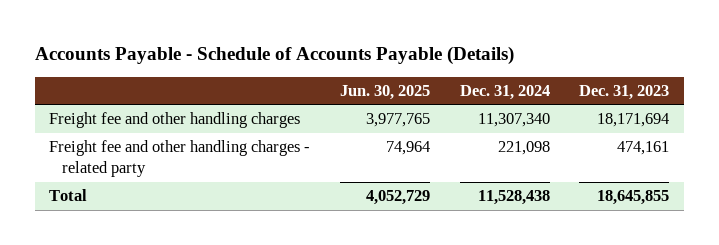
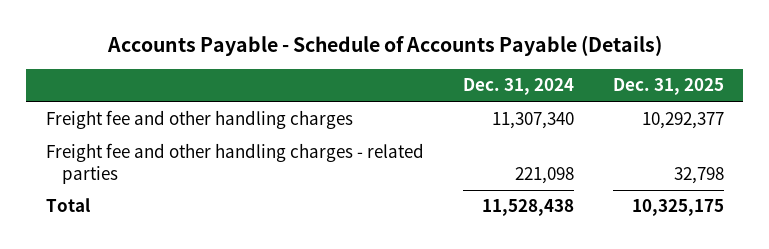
- | Jun. 30, 2025 | Dec. 31, 2024 | Dec. 31, 2023
+ | Dec. 31, 2024 | Dec. 31, 2025
- Freight fee and other handling charges - related party | 74,964 | 221,098 | 474,161
+ Freight fee and other handling charges - related parties | 221,098 | 32,798

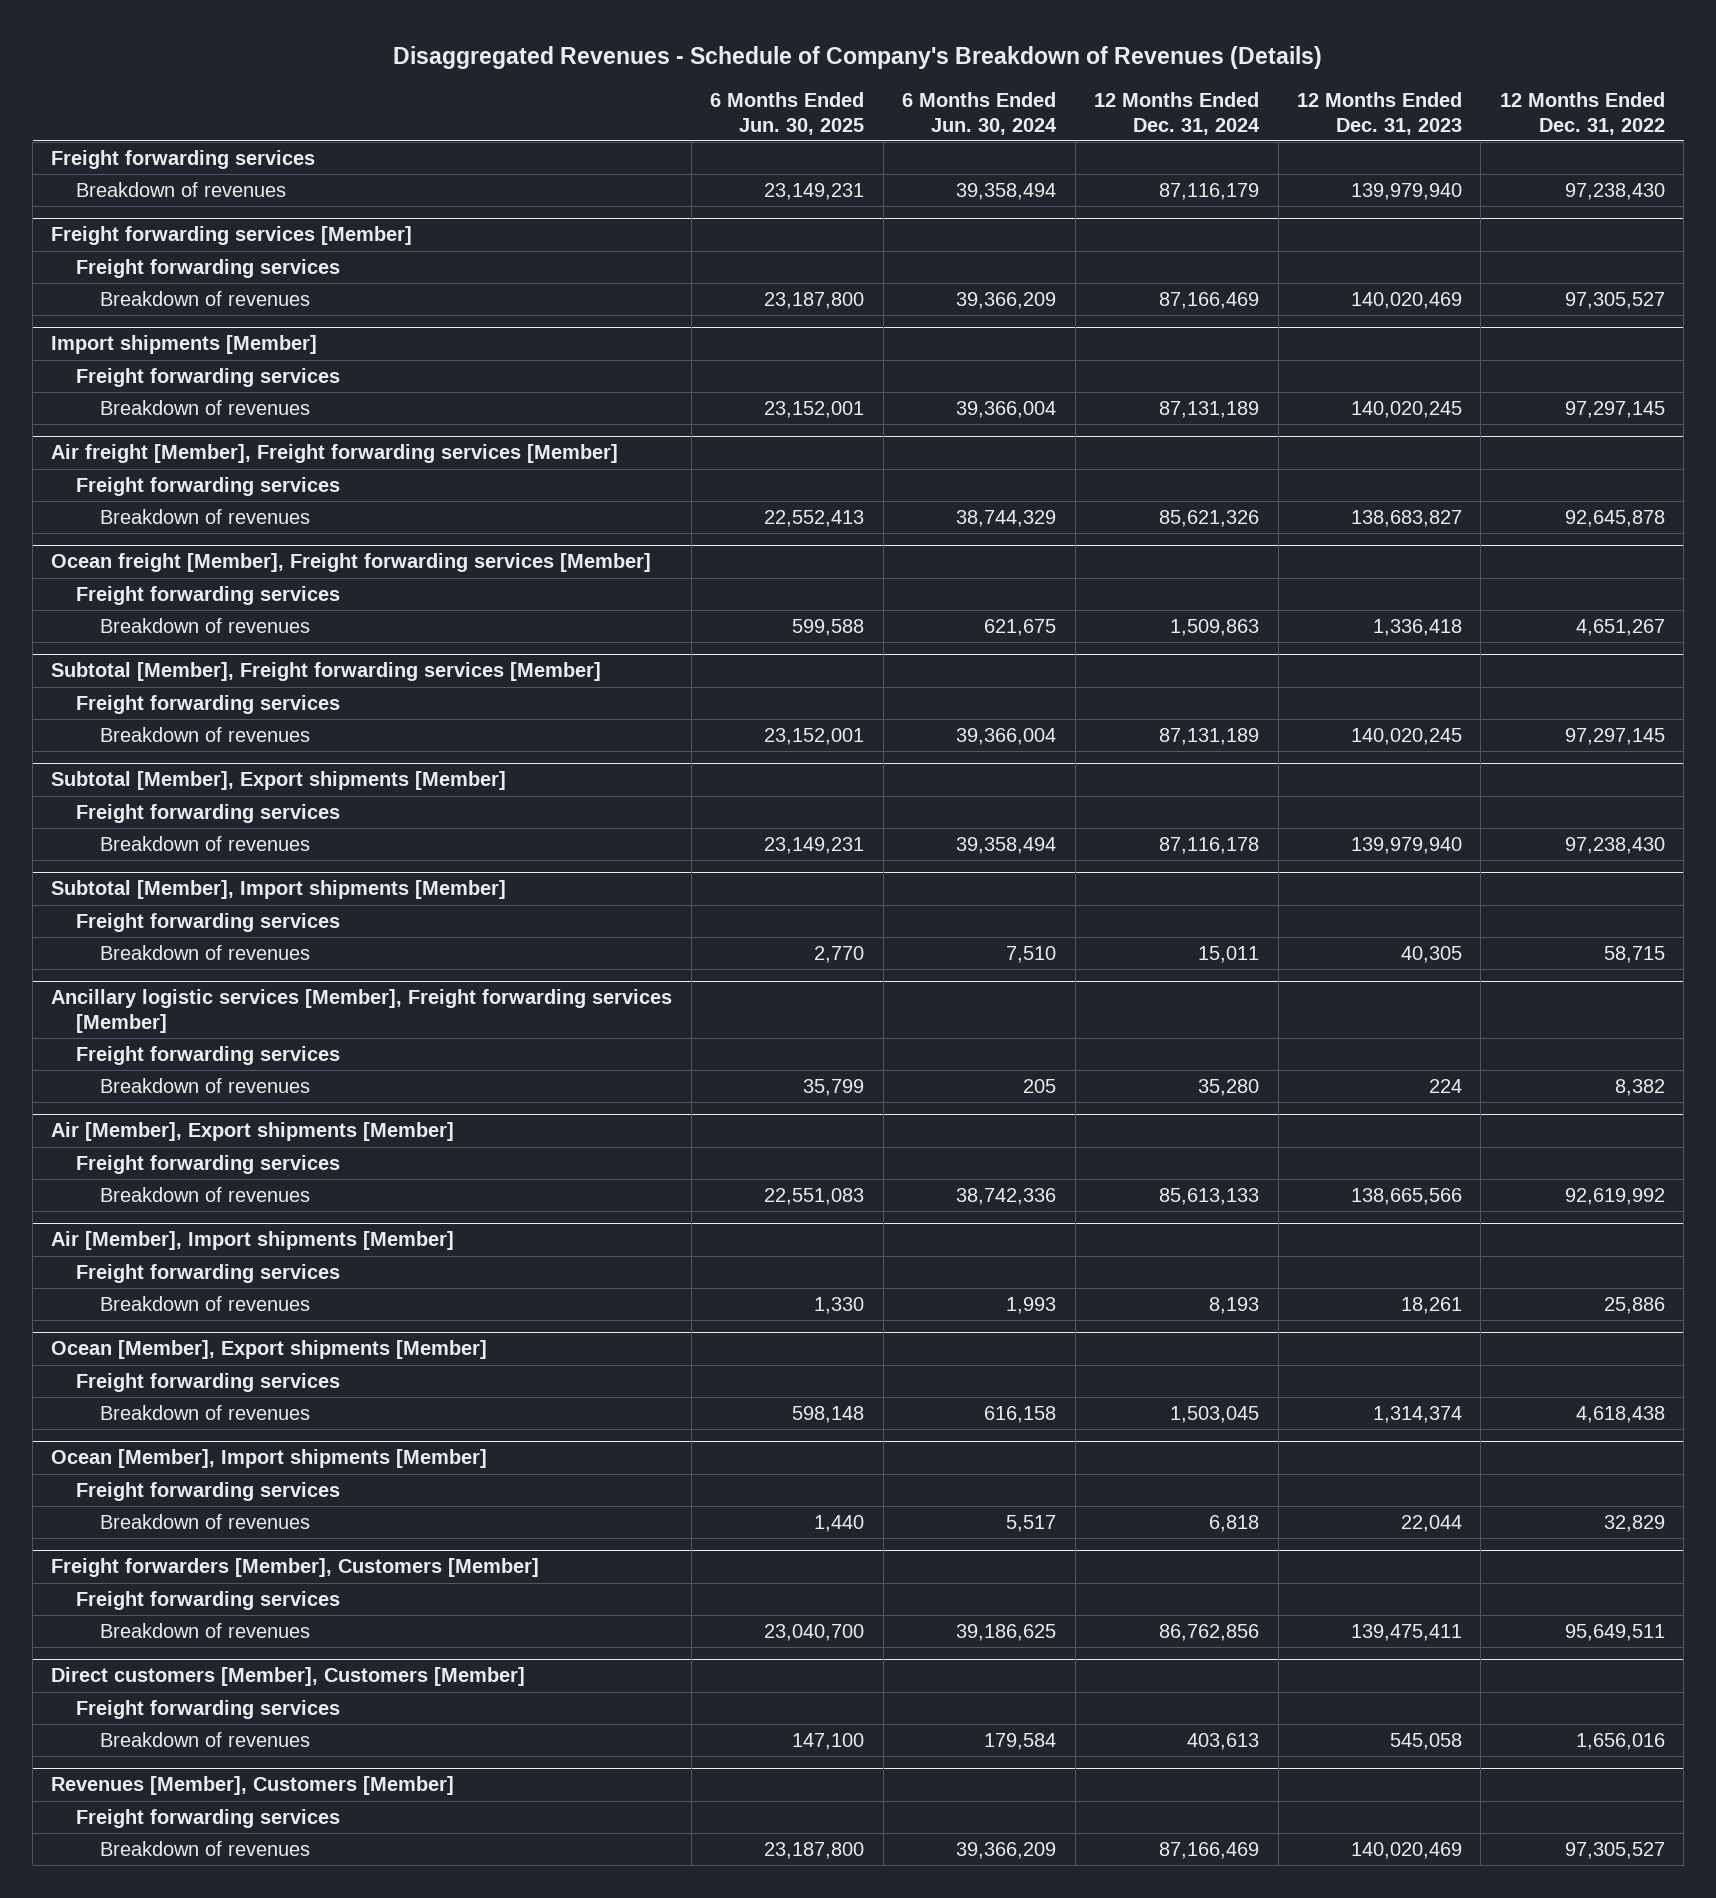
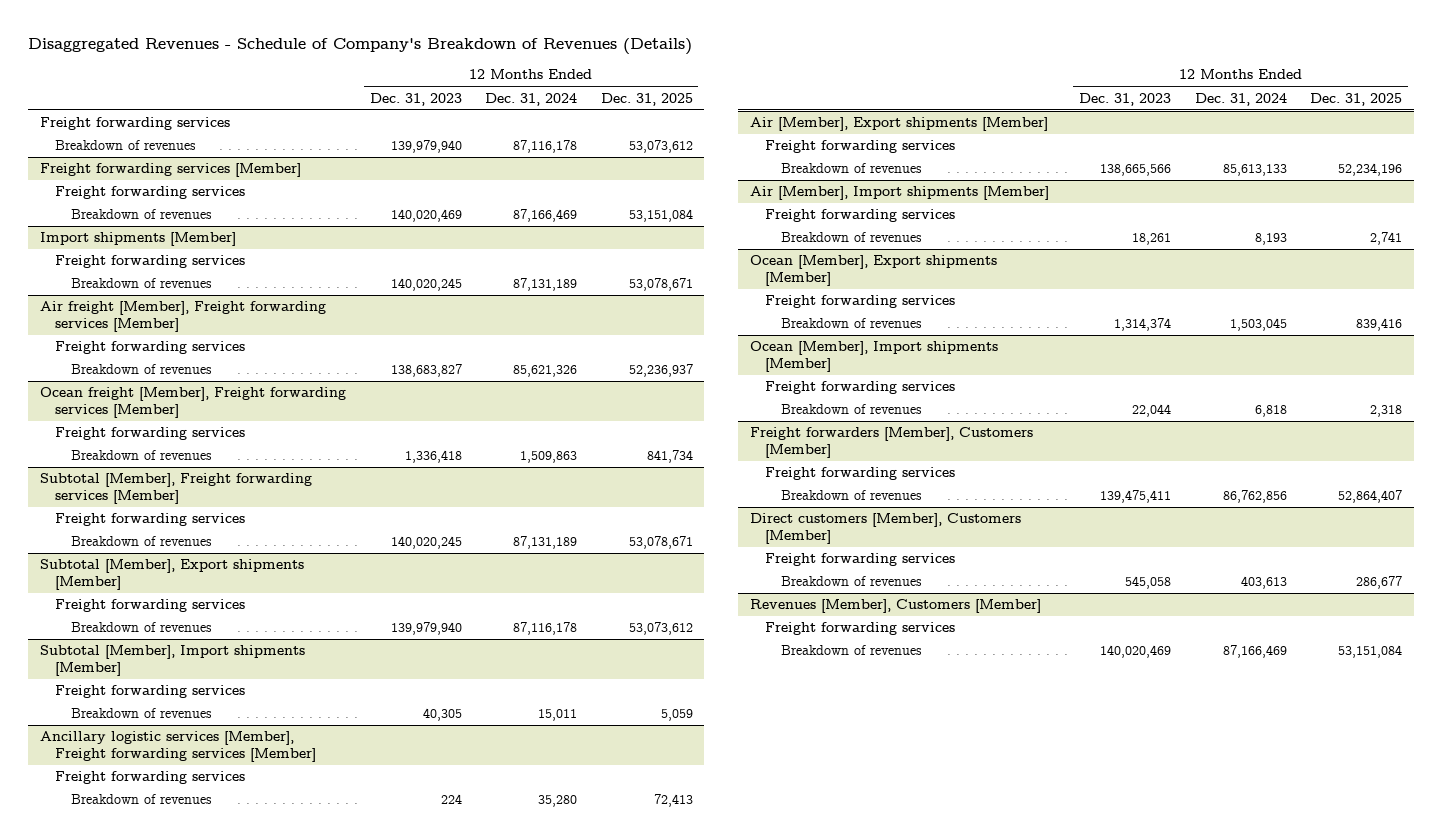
- | 6 Months Ended Jun. 30, 2025 | 6 Months Ended Jun. 30, 2024 | 12 Months Ended Dec. 31, 2024 | 12 Months Ended Dec. 31, 2023 | 12 Months Ended Dec. 31, 2022
+ | 12 Months Ended Dec. 31, 2023 | 12 Months Ended Dec. 31, 2024 | 12 Months Ended Dec. 31, 2025
- Breakdown of revenues | 23,149,231 | 39,358,494 | 87,116,179 | 139,979,940 | 97,238,430
+ Breakdown of revenues | 139,979,940 | 87,116,178 | 53,073,612

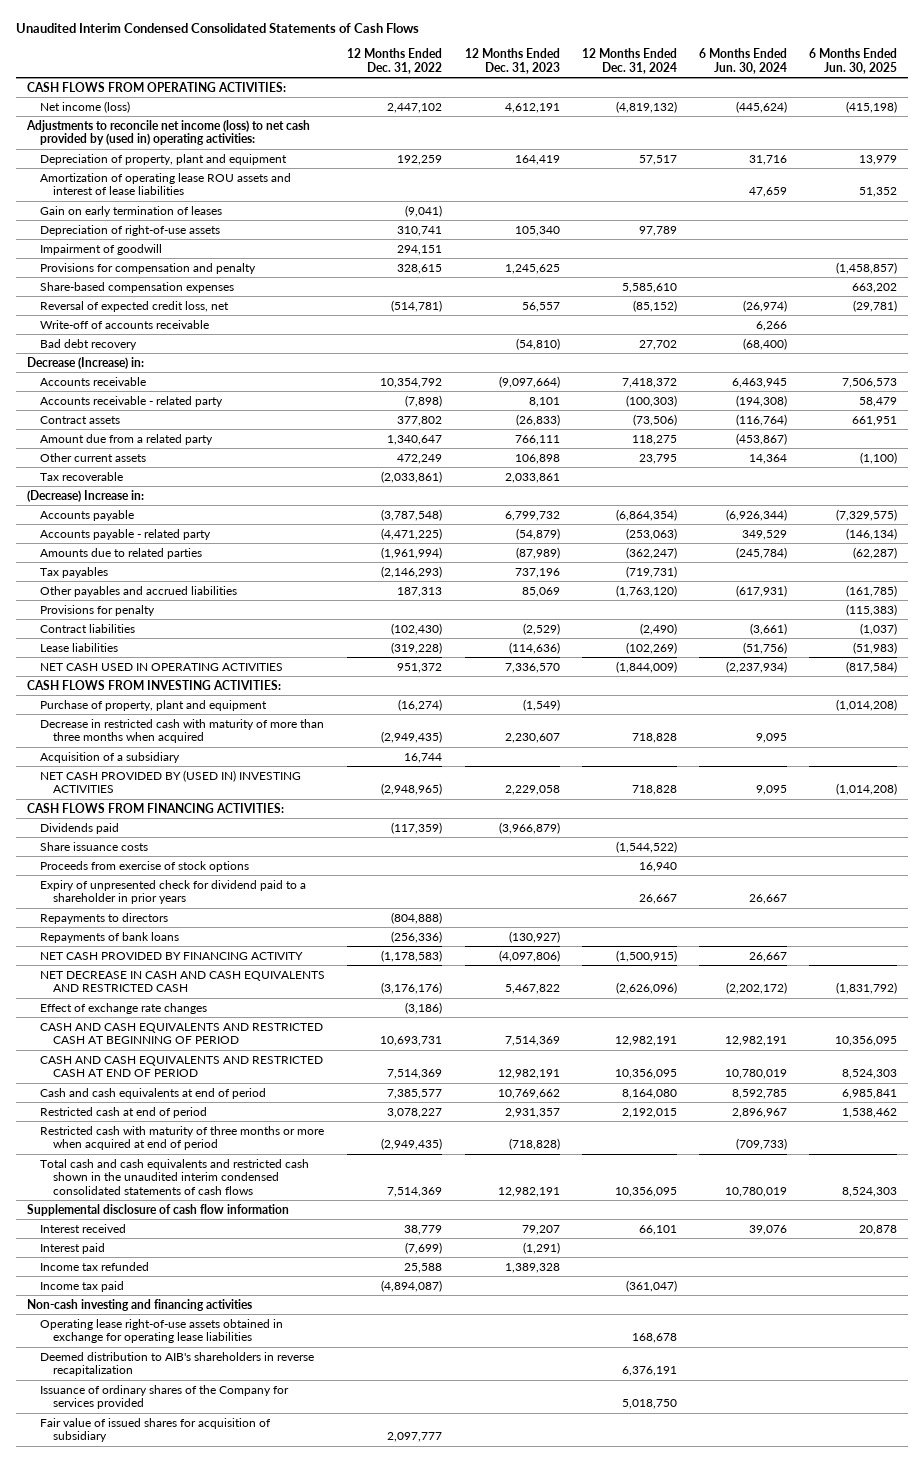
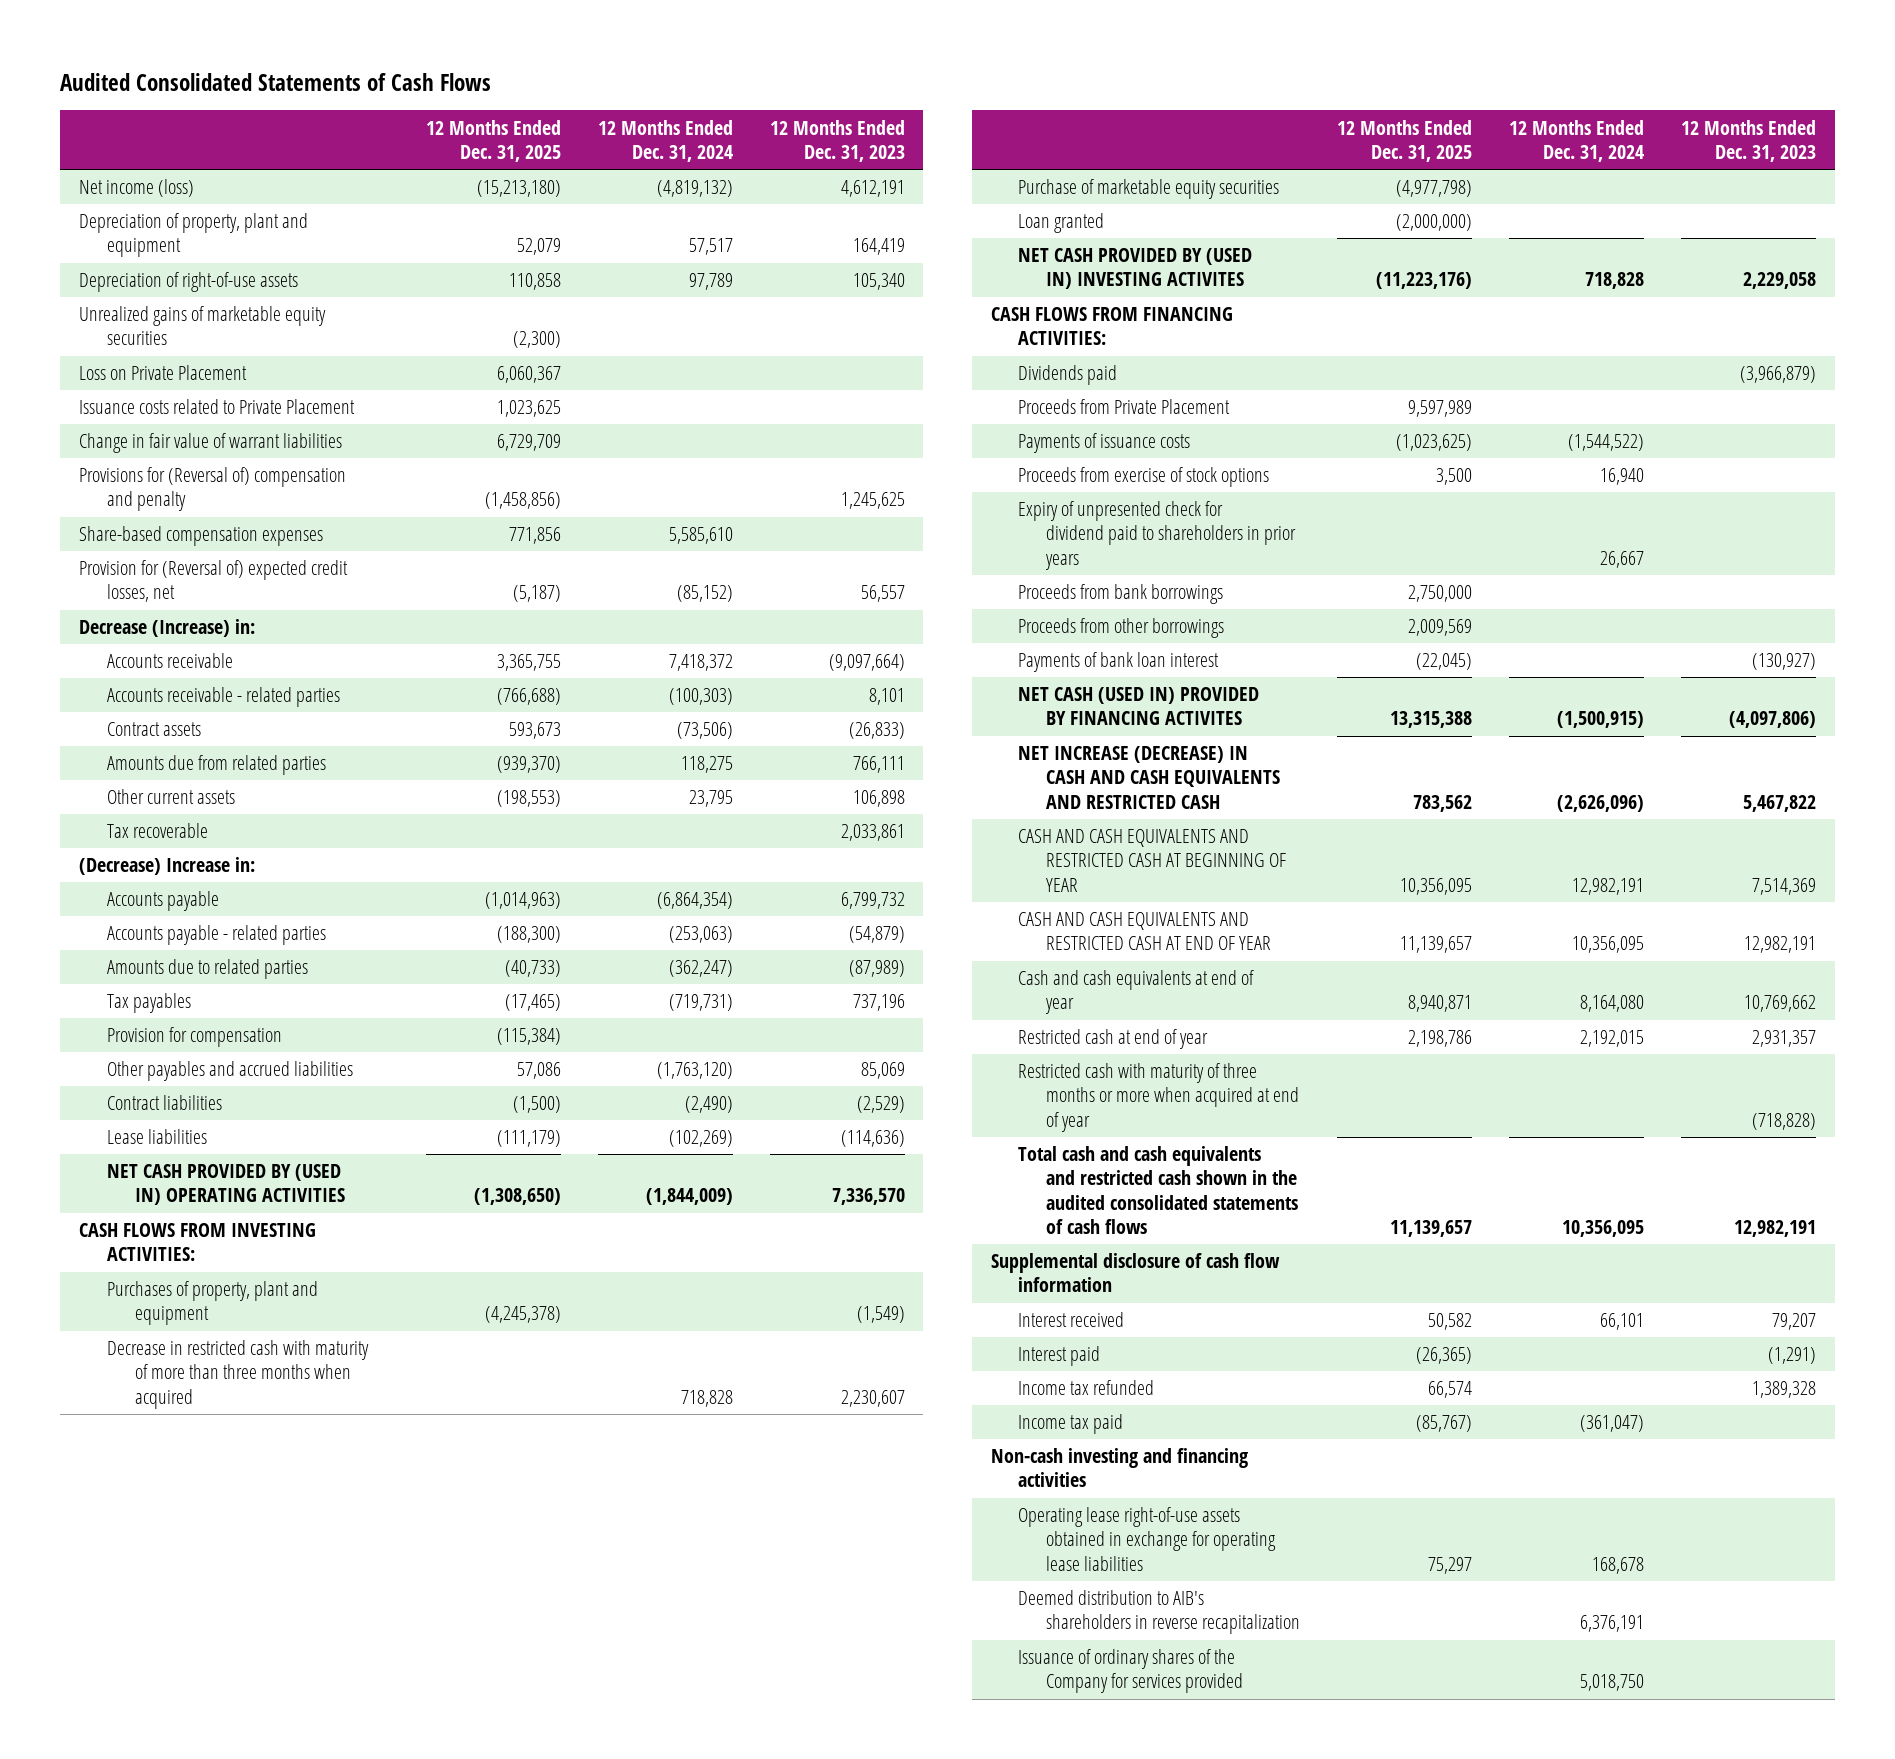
- Unaudited Interim Condensed Consolidated Statements of Cash Flows
+ Audited Consolidated Statements of Cash Flows
- | 12 Months Ended Dec. 31, 2022 | 12 Months Ended Dec. 31, 2023 | 12 Months Ended Dec. 31, 2024 | 6 Months Ended Jun. 30, 2024 | 6 Months Ended Jun. 30, 2025
+ | 12 Months Ended Dec. 31, 2025 | 12 Months Ended Dec. 31, 2024 | 12 Months Ended Dec. 31, 2023
- CASH FLOWS FROM OPERATING ACTIVITIES:
- Adjustments to reconcile net income (loss) to net cash provided by (used in) operating activities:
- Amortization of operating lease ROU assets and interest of lease liabilities | | | | 47,659 | 51,352
- Gain on early termination of leases | (9,041) | | | |
- Impairment of goodwill | 294,151 | | | |
- Provisions for compensation and penalty | 328,615 | 1,245,625 | | | (1,458,857)
+ Unrealized gains of marketable equity securities | (2,300) | |
+ Loss on Private Placement | 6,060,367 | |
+ Issuance costs related to Private Placement | 1,023,625 | |
+ Change in fair value of warrant liabilities | 6,729,709 | |
+ Provisions for (Reversal of) compensation and penalty | (1,458,856) | | 1,245,625
- Reversal of expected credit loss, net | (514,781) | 56,557 | (85,152) | (26,974) | (29,781)
- Write-off of accounts receivable | | | | 6,266 |
- Bad debt recovery | | (54,810) | 27,702 | (68,400) |
+ Provision for (Reversal of) expected credit losses, net | (5,187) | (85,152) | 56,557
- Accounts receivable - related party | (7,898) | 8,101 | (100,303) | (194,308) | 58,479
+ Accounts receivable - related parties | (766,688) | (100,303) | 8,101
- Amount due from a related party | 1,340,647 | 766,111 | 118,275 | (453,867) |
+ Amounts due from related parties | (939,370) | 118,275 | 766,111
- Accounts payable - related party | (4,471,225) | (54,879) | (253,063) | 349,529 | (146,134)
+ Accounts payable - related parties | (188,300) | (253,063) | (54,879)
+ Provision for compensation | (115,384) | |
- Provisions for penalty | | | | | (115,383)
- NET CASH USED IN OPERATING ACTIVITIES | 951,372 | 7,336,570 | (1,844,009) | (2,237,934) | (817,584)
+ NET CASH PROVIDED BY (USED IN) OPERATING ACTIVITIES | (1,308,650) | (1,844,009) | 7,336,570
- Purchase of property, plant and equipment | (16,274) | (1,549) | | | (1,014,208)
+ Purchases of property, plant and equipment | (4,245,378) | | (1,549)
- Acquisition of a subsidiary | 16,744 | | | |
- NET CASH PROVIDED BY (USED IN) INVESTING ACTIVITIES | (2,948,965) | 2,229,058 | 718,828 | 9,095 | (1,014,208)
+ Purchase of marketable equity securities | (4,977,798) | |
+ Loan granted | (2,000,000) | |
+ NET CASH PROVIDED BY (USED IN) INVESTING ACTIVITES | (11,223,176) | 718,828 | 2,229,058
- Share issuance costs | | | (1,544,522) | |
+ Proceeds from Private Placement | 9,597,989 | |
+ Payments of issuance costs | (1,023,625) | (1,544,522) |
- Expiry of unpresented check for dividend paid to a shareholder in prior years | | | 26,667 | 26,667 |
- Repayments to directors | (804,888) | | | |
- Repayments of bank loans | (256,336) | (130,927) | | |
- NET CASH PROVIDED BY FINANCING ACTIVITY | (1,178,583) | (4,097,806) | (1,500,915) | 26,667 |
- NET DECREASE IN CASH AND CASH EQUIVALENTS AND RESTRICTED CASH | (3,176,176) | 5,467,822 | (2,626,096) | (2,202,172) | (1,831,792)
- Effect of exchange rate changes | (3,186) | | | |
- CASH AND CASH EQUIVALENTS AND RESTRICTED CASH AT BEGINNING OF PERIOD | 10,693,731 | 7,514,369 | 12,982,191 | 12,982,191 | 10,356,095
- CASH AND CASH EQUIVALENTS AND RESTRICTED CASH AT END OF PERIOD | 7,514,369 | 12,982,191 | 10,356,095 | 10,780,019 | 8,524,303
- Cash and cash equivalents at end of period | 7,385,577 | 10,769,662 | 8,164,080 | 8,592,785 | 6,985,841
- Restricted cash at end of period | 3,078,227 | 2,931,357 | 2,192,015 | 2,896,967 | 1,538,462
- Restricted cash with maturity of three months or more when acquired at end of period | (2,949,435) | (718,828) | | (709,733) |
- Total cash and cash equivalents and restricted cash shown in the unaudited interim condensed consolidated statements of cash flows | 7,514,369 | 12,982,191 | 10,356,095 | 10,780,019 | 8,524,303
+ Expiry of unpresented check for dividend paid to shareholders in prior years | | 26,667 |
+ Proceeds from bank borrowings | 2,750,000 | |
+ Proceeds from other borrowings | 2,009,569 | |
+ Payments of bank loan interest | (22,045) | | (130,927)
+ NET CASH (USED IN) PROVIDED BY FINANCING ACTIVITES | 13,315,388 | (1,500,915) | (4,097,806)
+ NET INCREASE (DECREASE) IN CASH AND CASH EQUIVALENTS AND RESTRICTED CASH | 783,562 | (2,626,096) | 5,467,822
+ CASH AND CASH EQUIVALENTS AND RESTRICTED CASH AT BEGINNING OF YEAR | 10,356,095 | 12,982,191 | 7,514,369
+ CASH AND CASH EQUIVALENTS AND RESTRICTED CASH AT END OF YEAR | 11,139,657 | 10,356,095 | 12,982,191
+ Cash and cash equivalents at end of year | 8,940,871 | 8,164,080 | 10,769,662
+ Restricted cash at end of year | 2,198,786 | 2,192,015 | 2,931,357
+ Restricted cash with maturity of three months or more when acquired at end of year | | | (718,828)
+ Total cash and cash equivalents and restricted cash shown in the audited consolidated statements of cash flows | 11,139,657 | 10,356,095 | 12,982,191
- Fair value of issued shares for acquisition of subsidiary | 2,097,777 | | | |

